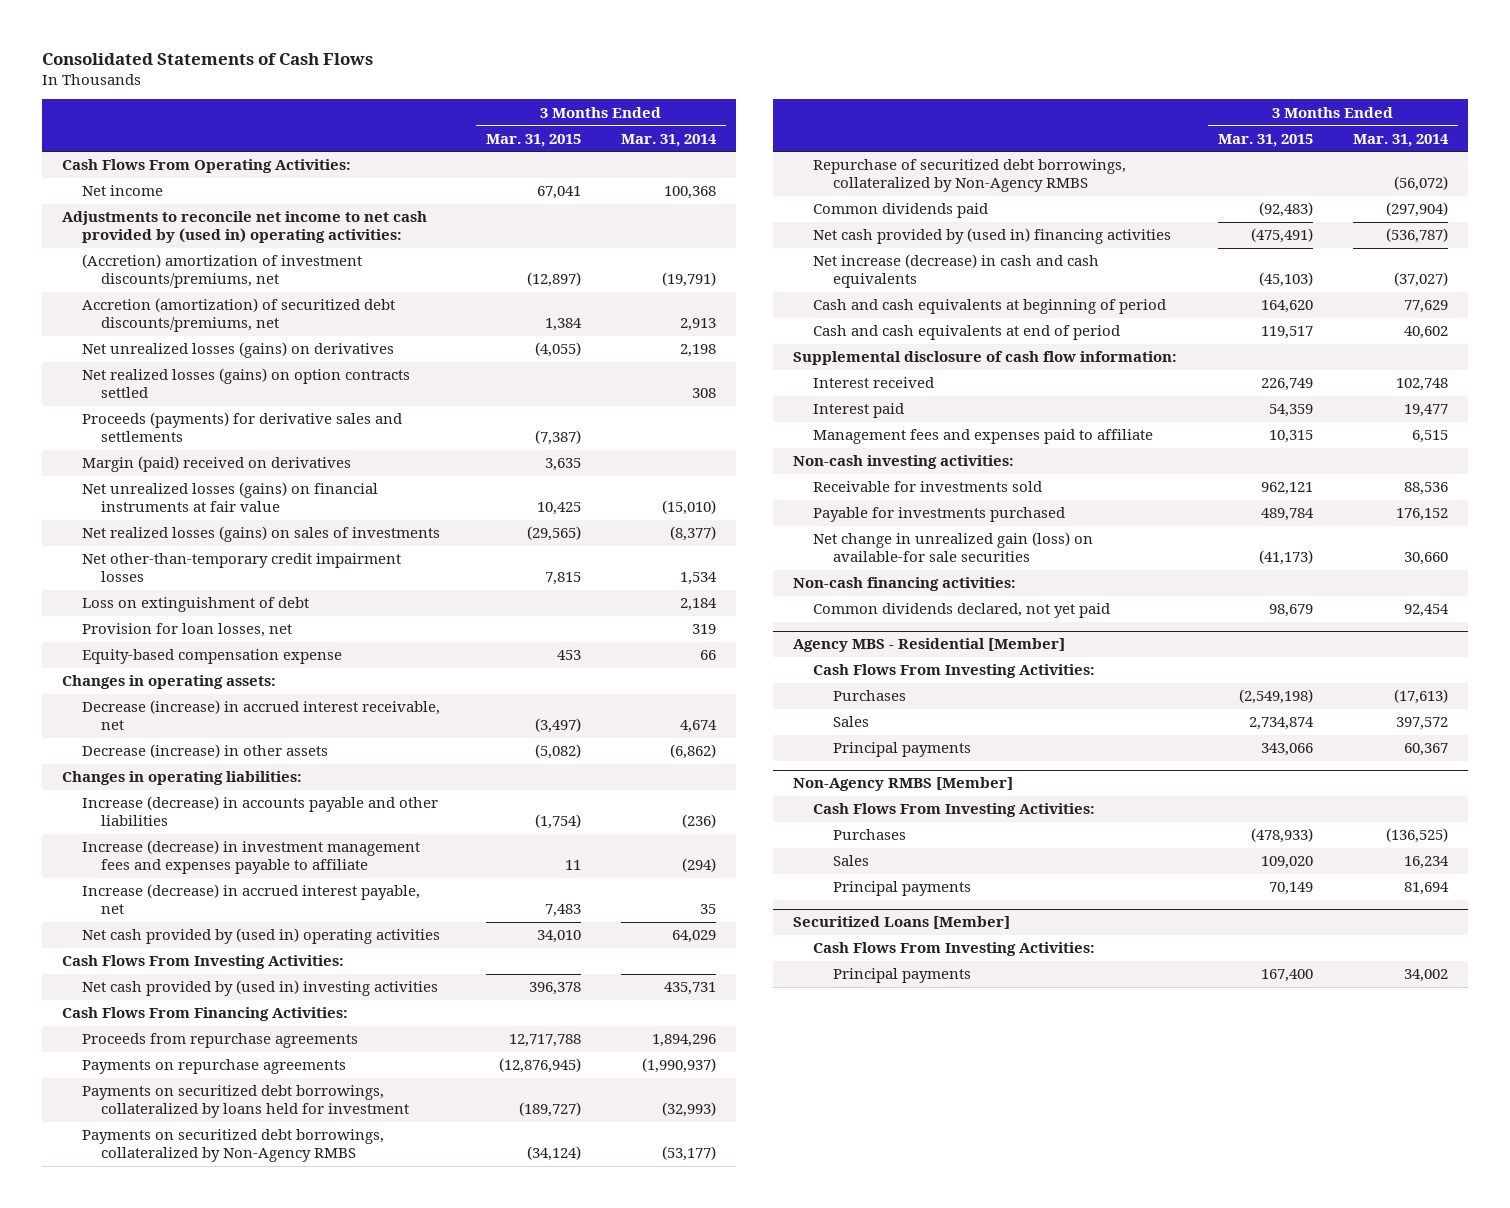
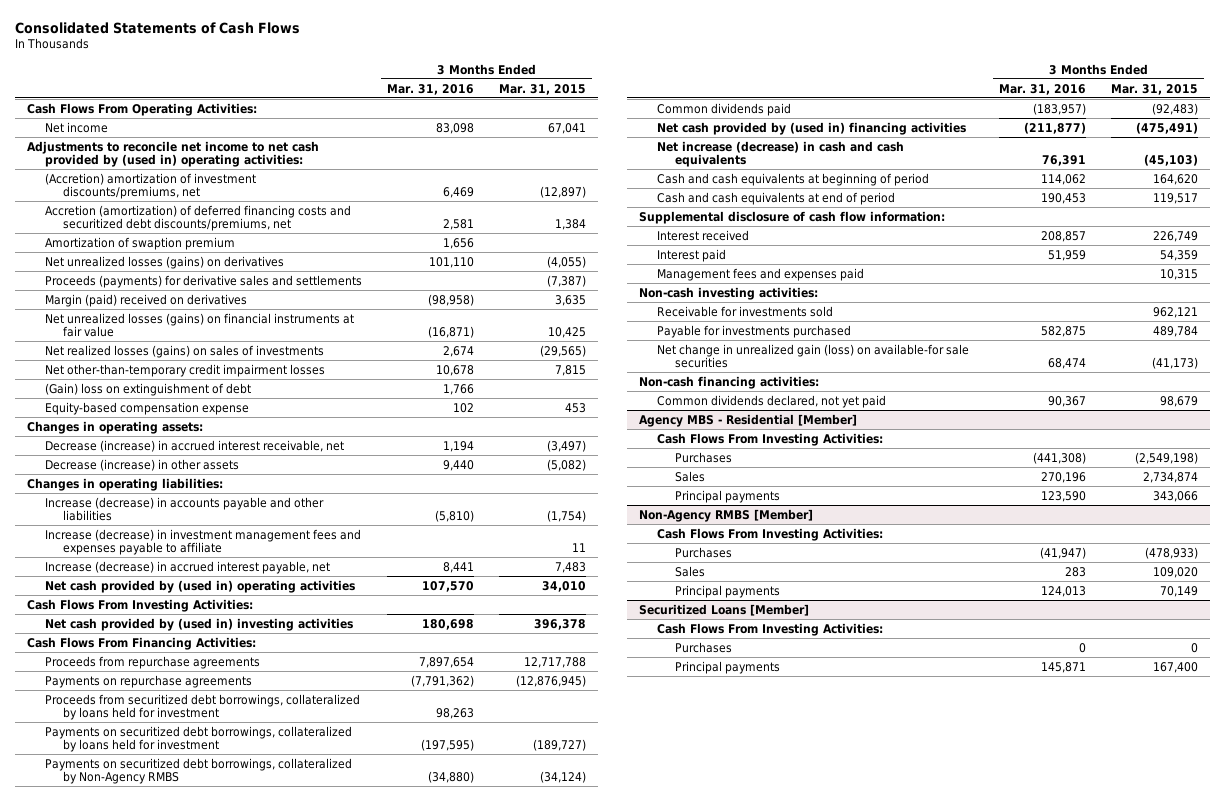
- | 3 Months Ended Mar. 31, 2015 | 3 Months Ended Mar. 31, 2014
+ | 3 Months Ended Mar. 31, 2016 | 3 Months Ended Mar. 31, 2015
- Accretion (amortization) of securitized debt discounts/premiums, net | 1,384 | 2,913
+ Accretion (amortization) of deferred financing costs and securitized debt discounts/premiums, net | 2,581 | 1,384
+ Amortization of swaption premium | 1,656 |
- Net realized losses (gains) on option contracts settled | | 308
- Loss on extinguishment of debt | | 2,184
- Provision for loan losses, net | | 319
+ (Gain) loss on extinguishment of debt | 1,766 |
+ Proceeds from securitized debt borrowings, collateralized by loans held for investment | 98,263 |
- Repurchase of securitized debt borrowings, collateralized by Non-Agency RMBS | | (56,072)
- Management fees and expenses paid to affiliate | 10,315 | 6,515
+ Management fees and expenses paid | | 10,315
@ Securitized Loans [Member]
+ Purchases | 0 | 0

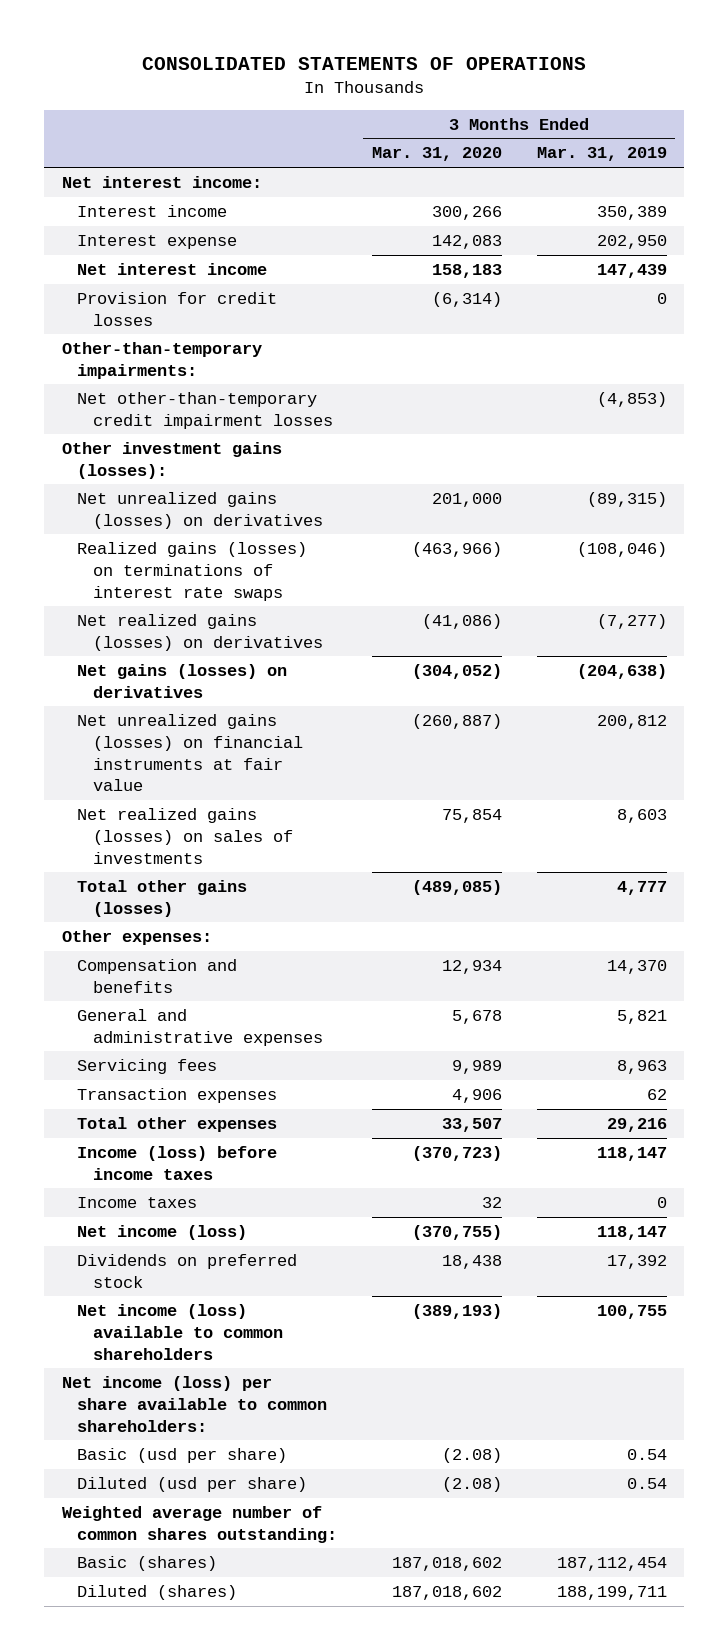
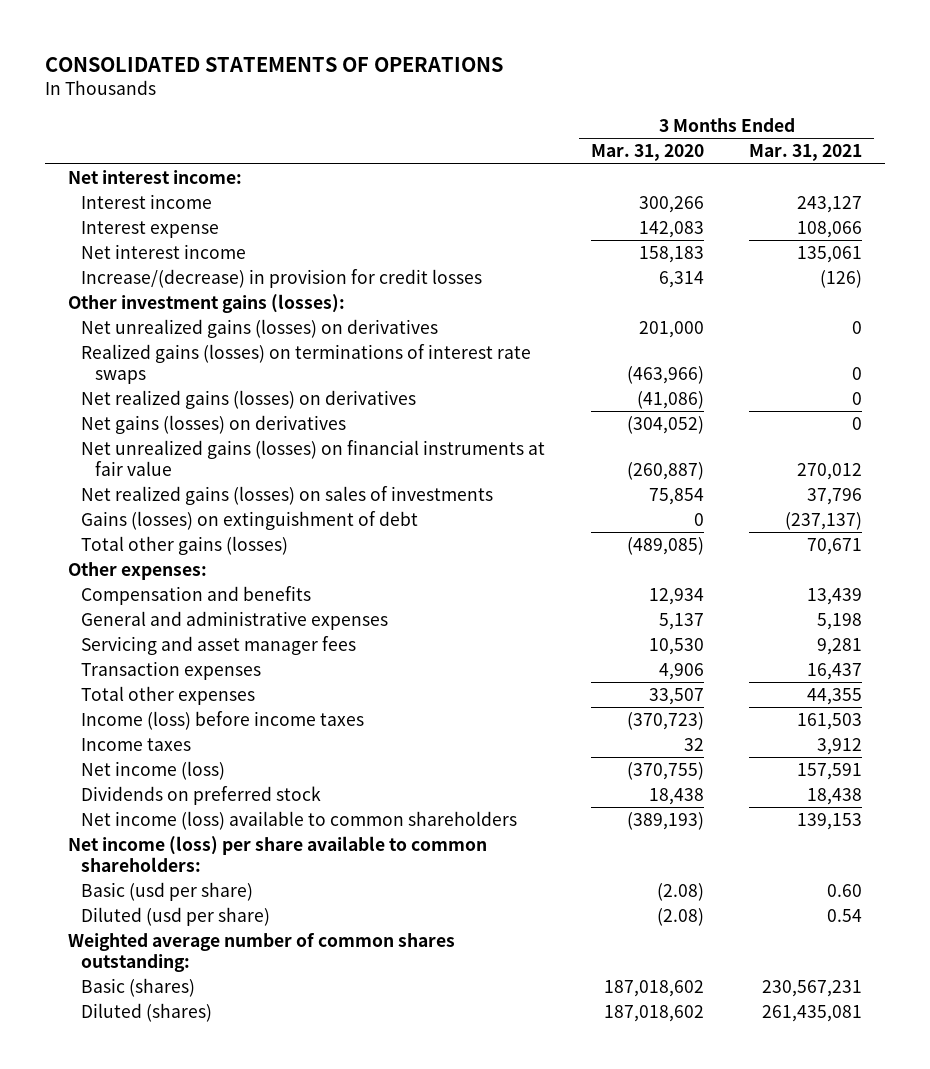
- | 3 Months Ended Mar. 31, 2020 | 3 Months Ended Mar. 31, 2019
+ | 3 Months Ended Mar. 31, 2020 | 3 Months Ended Mar. 31, 2021
- Provision for credit losses | (6,314) | 0
- Other-than-temporary impairments:
- Net other-than-temporary credit impairment losses | | (4,853)
+ Increase/(decrease) in provision for credit losses | 6,314 | (126)
+ Gains (losses) on extinguishment of debt | 0 | (237,137)
- General and administrative expenses | 5,678 | 5,821
- Servicing fees | 9,989 | 8,963
+ General and administrative expenses | 5,137 | 5,198
+ Servicing and asset manager fees | 10,530 | 9,281

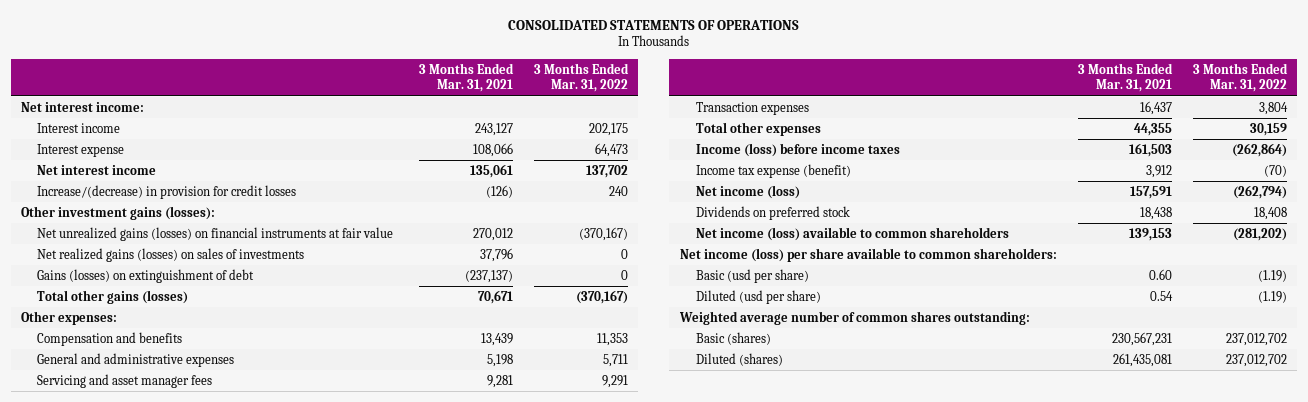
- | 3 Months Ended Mar. 31, 2020 | 3 Months Ended Mar. 31, 2021
+ | 3 Months Ended Mar. 31, 2021 | 3 Months Ended Mar. 31, 2022
- Net unrealized gains (losses) on derivatives | 201,000 | 0
- Realized gains (losses) on terminations of interest rate swaps | (463,966) | 0
- Net realized gains (losses) on derivatives | (41,086) | 0
- Net gains (losses) on derivatives | (304,052) | 0
- Income taxes | 32 | 3,912
+ Income tax expense (benefit) | 3,912 | (70)

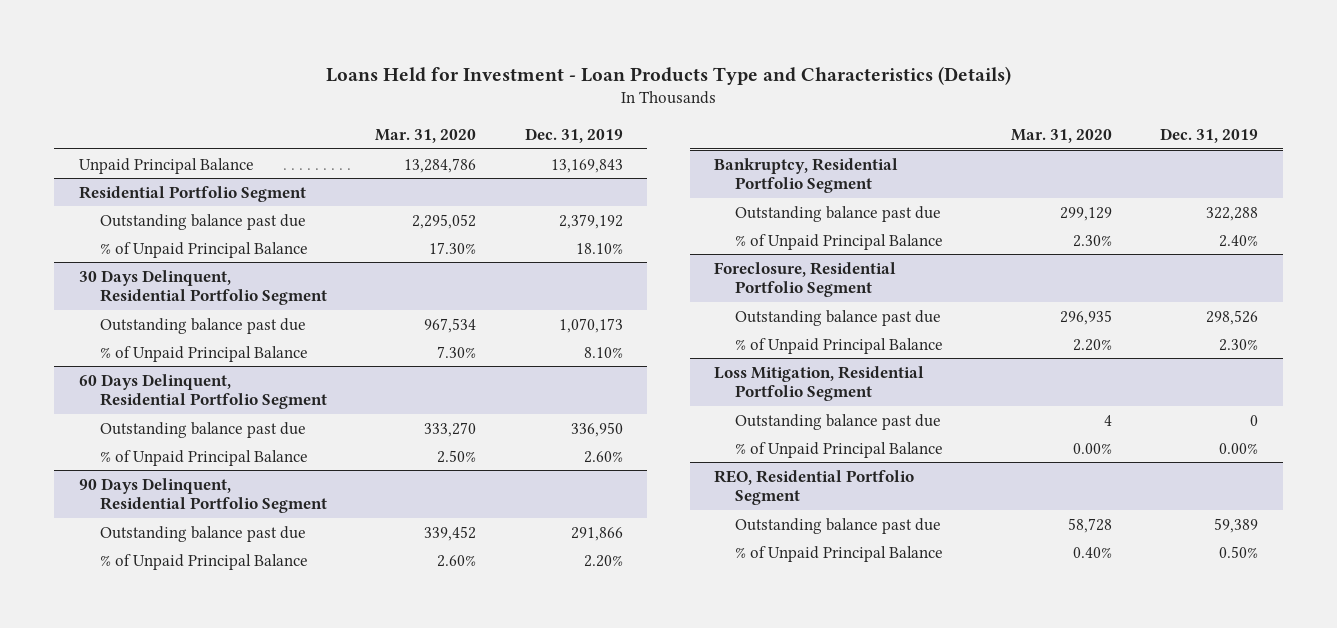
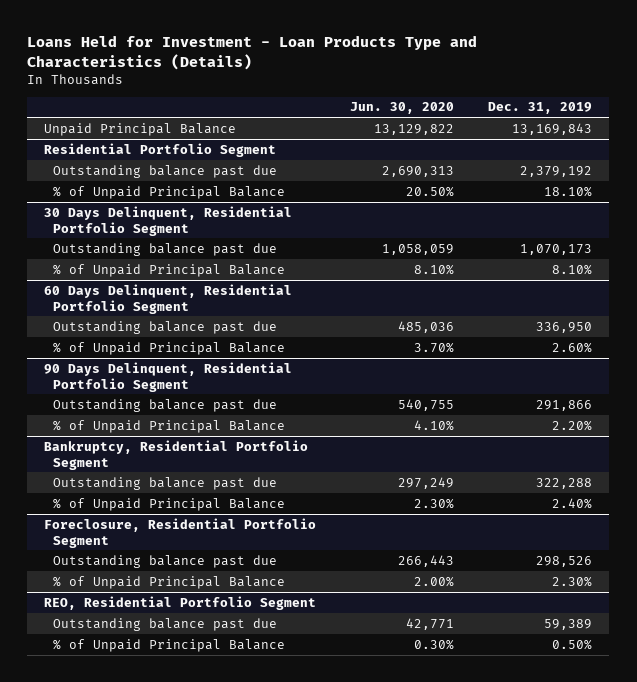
- | Mar. 31, 2020 | Dec. 31, 2019
+ | Jun. 30, 2020 | Dec. 31, 2019
- Loss Mitigation, Residential Portfolio Segment
- Outstanding balance past due | 4 | 0
- % of Unpaid Principal Balance | 0.00% | 0.00%

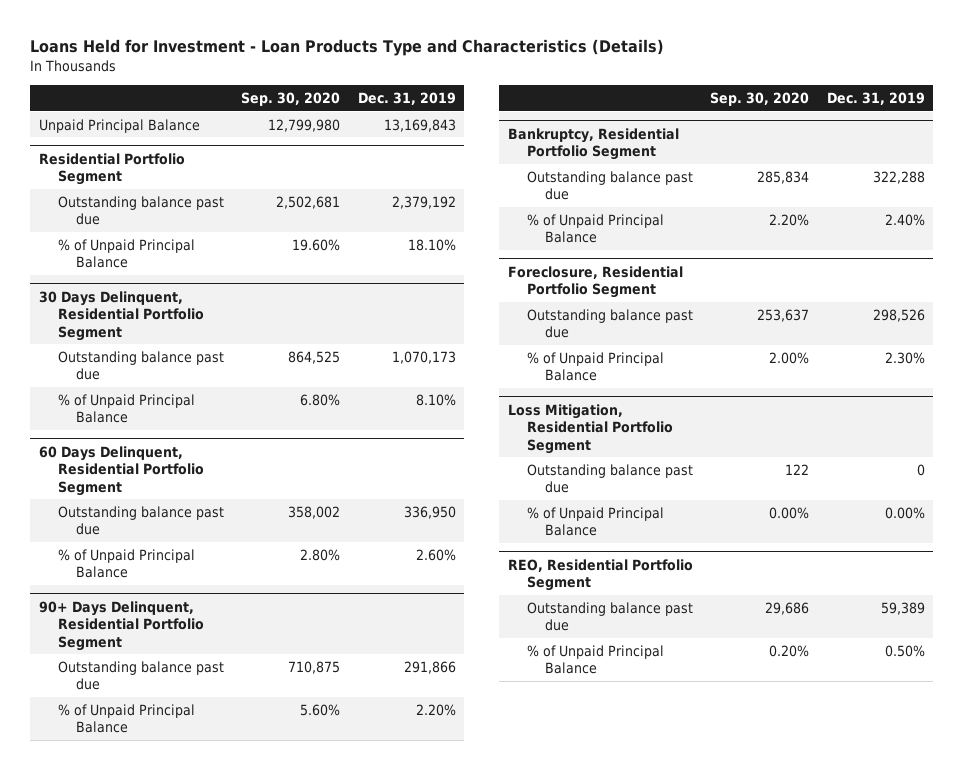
- | Jun. 30, 2020 | Dec. 31, 2019
+ | Sep. 30, 2020 | Dec. 31, 2019
- 90 Days Delinquent, Residential Portfolio Segment
+ 90+ Days Delinquent, Residential Portfolio Segment
+ Loss Mitigation, Residential Portfolio Segment
+ Outstanding balance past due | 122 | 0
+ % of Unpaid Principal Balance | 0.00% | 0.00%

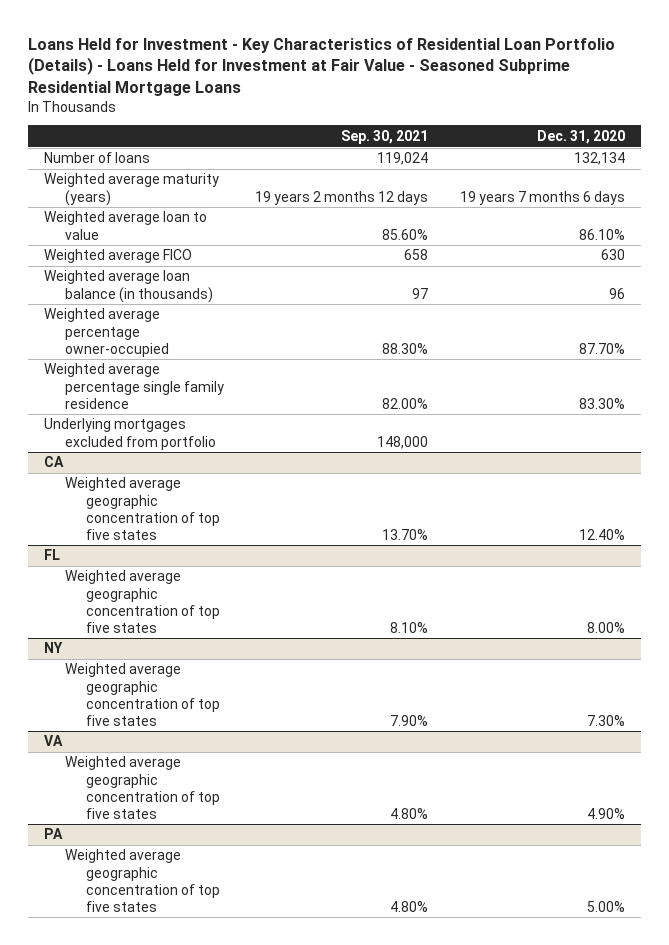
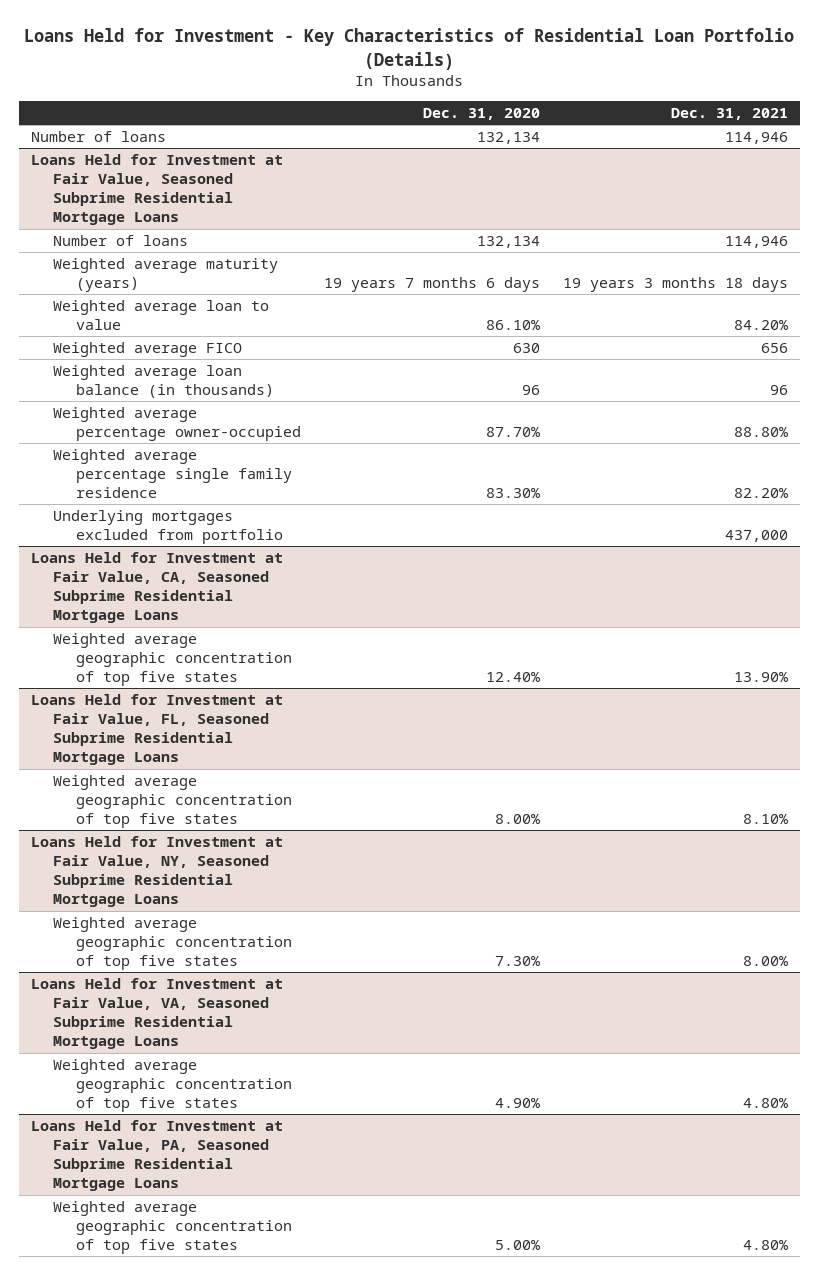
- Loans Held for Investment - Key Characteristics of Residential Loan Portfolio (Details) - Loans Held for Investment at Fair Value - Seasoned Subprime Residential Mortgage Loans
+ Loans Held for Investment - Key Characteristics of Residential Loan Portfolio (Details)
- | Sep. 30, 2021 | Dec. 31, 2020
+ | Dec. 31, 2020 | Dec. 31, 2021
+ Loans Held for Investment at Fair Value, Seasoned Subprime Residential Mortgage Loans
+ Number of loans | 132,134 | 114,946
- CA
+ Loans Held for Investment at Fair Value, CA, Seasoned Subprime Residential Mortgage Loans
- FL
+ Loans Held for Investment at Fair Value, FL, Seasoned Subprime Residential Mortgage Loans
- NY
+ Loans Held for Investment at Fair Value, NY, Seasoned Subprime Residential Mortgage Loans
- VA
+ Loans Held for Investment at Fair Value, VA, Seasoned Subprime Residential Mortgage Loans
- PA
+ Loans Held for Investment at Fair Value, PA, Seasoned Subprime Residential Mortgage Loans

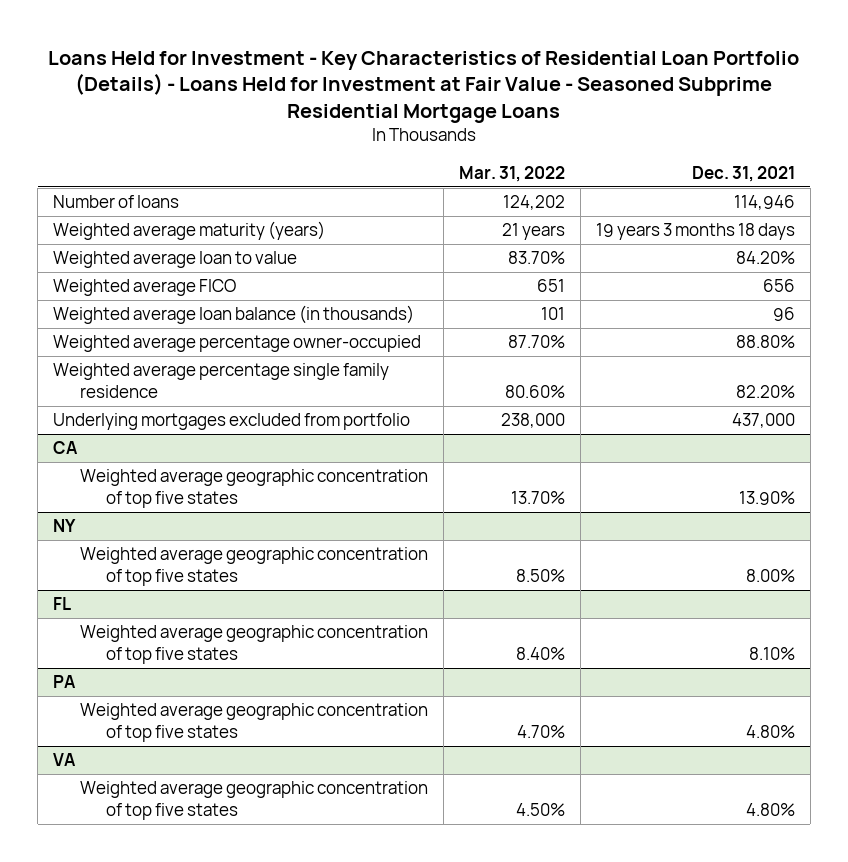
- Loans Held for Investment - Key Characteristics of Residential Loan Portfolio (Details)
+ Loans Held for Investment - Key Characteristics of Residential Loan Portfolio (Details) - Loans Held for Investment at Fair Value - Seasoned Subprime Residential Mortgage Loans
- | Dec. 31, 2020 | Dec. 31, 2021
+ | Mar. 31, 2022 | Dec. 31, 2021
- Loans Held for Investment at Fair Value, Seasoned Subprime Residential Mortgage Loans
- Number of loans | 132,134 | 114,946
- Loans Held for Investment at Fair Value, CA, Seasoned Subprime Residential Mortgage Loans
+ CA
- Loans Held for Investment at Fair Value, FL, Seasoned Subprime Residential Mortgage Loans
- Weighted average geographic concentration of top five states | 8.00% | 8.10%
- Loans Held for Investment at Fair Value, NY, Seasoned Subprime Residential Mortgage Loans
+ NY
- Loans Held for Investment at Fair Value, VA, Seasoned Subprime Residential Mortgage Loans
+ FL
+ Weighted average geographic concentration of top five states | 8.40% | 8.10%
+ PA
- Loans Held for Investment at Fair Value, PA, Seasoned Subprime Residential Mortgage Loans
+ VA

